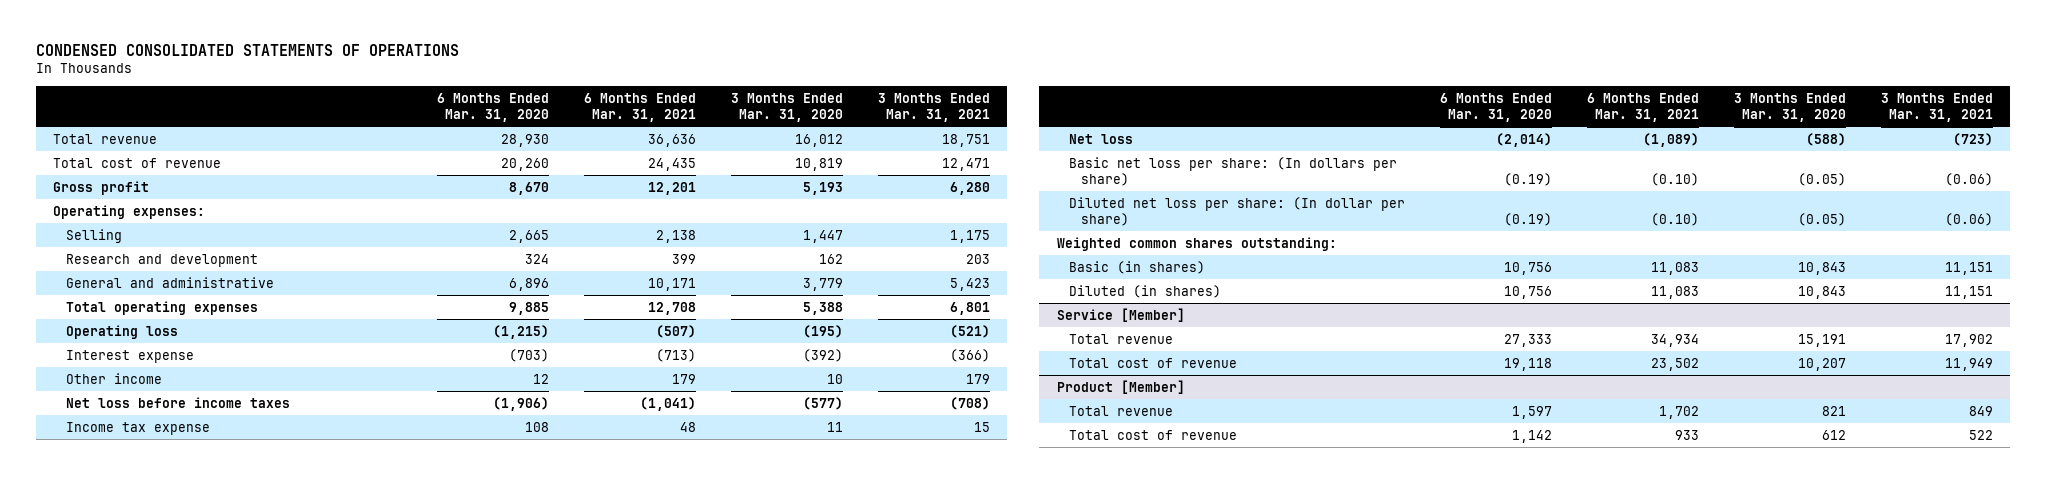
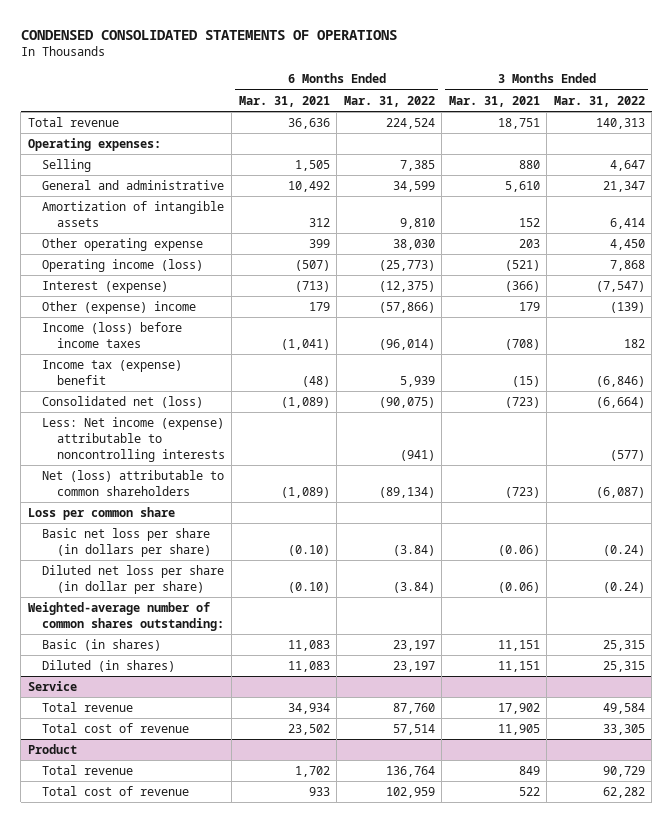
- | 6 Months Ended Mar. 31, 2020 | 6 Months Ended Mar. 31, 2021 | 3 Months Ended Mar. 31, 2020 | 3 Months Ended Mar. 31, 2021
+ | 6 Months Ended Mar. 31, 2021 | 6 Months Ended Mar. 31, 2022 | 3 Months Ended Mar. 31, 2021 | 3 Months Ended Mar. 31, 2022
- Total cost of revenue | 20,260 | 24,435 | 10,819 | 12,471
- Gross profit | 8,670 | 12,201 | 5,193 | 6,280
- Selling | 2,665 | 2,138 | 1,447 | 1,175
- Research and development | 324 | 399 | 162 | 203
- General and administrative | 6,896 | 10,171 | 3,779 | 5,423
- Total operating expenses | 9,885 | 12,708 | 5,388 | 6,801
- Operating loss | (1,215) | (507) | (195) | (521)
- Interest expense | (703) | (713) | (392) | (366)
- Other income | 12 | 179 | 10 | 179
- Net loss before income taxes | (1,906) | (1,041) | (577) | (708)
- Income tax expense | 108 | 48 | 11 | 15
- Net loss | (2,014) | (1,089) | (588) | (723)
- Basic net loss per share: (In dollars per share) | (0.19) | (0.10) | (0.05) | (0.06)
- Diluted net loss per share: (In dollar per share) | (0.19) | (0.10) | (0.05) | (0.06)
- Weighted common shares outstanding:
+ Selling | 1,505 | 7,385 | 880 | 4,647
+ General and administrative | 10,492 | 34,599 | 5,610 | 21,347
+ Amortization of intangible assets | 312 | 9,810 | 152 | 6,414
+ Other operating expense | 399 | 38,030 | 203 | 4,450
+ Operating income (loss) | (507) | (25,773) | (521) | 7,868
+ Interest (expense) | (713) | (12,375) | (366) | (7,547)
+ Other (expense) income | 179 | (57,866) | 179 | (139)
+ Income (loss) before income taxes | (1,041) | (96,014) | (708) | 182
+ Income tax (expense) benefit | (48) | 5,939 | (15) | (6,846)
+ Consolidated net (loss) | (1,089) | (90,075) | (723) | (6,664)
+ Less: Net income (expense) attributable to noncontrolling interests | | (941) | | (577)
+ Net (loss) attributable to common shareholders | (1,089) | (89,134) | (723) | (6,087)
+ Loss per common share
+ Basic net loss per share (in dollars per share) | (0.10) | (3.84) | (0.06) | (0.24)
+ Diluted net loss per share (in dollar per share) | (0.10) | (3.84) | (0.06) | (0.24)
+ Weighted-average number of common shares outstanding:
- Service [Member]
+ Service
- Total cost of revenue | 19,118 | 23,502 | 10,207 | 11,949
- Product [Member]
+ Total cost of revenue | 23,502 | 57,514 | 11,905 | 33,305
+ Product

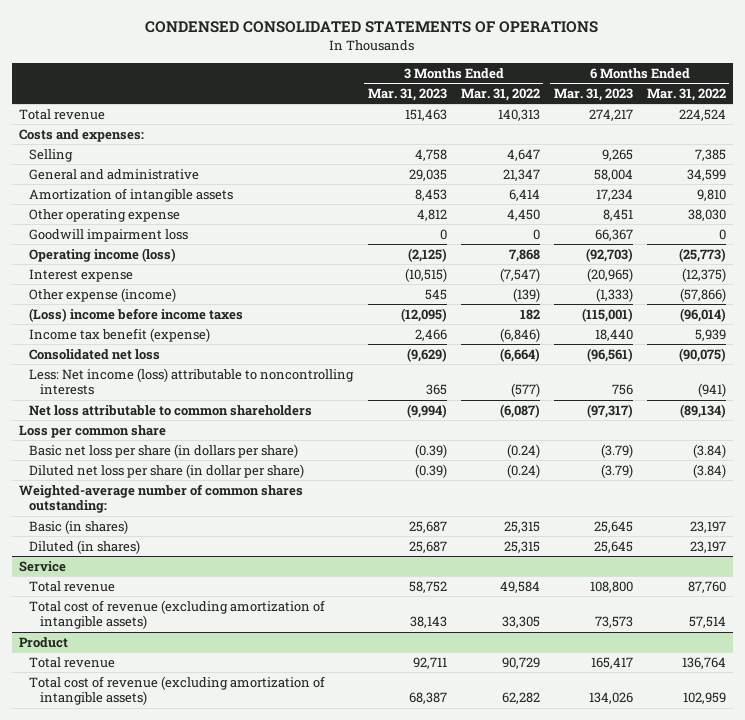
- | 6 Months Ended Mar. 31, 2021 | 6 Months Ended Mar. 31, 2022 | 3 Months Ended Mar. 31, 2021 | 3 Months Ended Mar. 31, 2022
+ | 3 Months Ended Mar. 31, 2023 | 3 Months Ended Mar. 31, 2022 | 6 Months Ended Mar. 31, 2023 | 6 Months Ended Mar. 31, 2022
- Operating expenses:
+ Costs and expenses:
+ Goodwill impairment loss | 0 | 0 | 66,367 | 0
- Interest (expense) | (713) | (12,375) | (366) | (7,547)
- Other (expense) income | 179 | (57,866) | 179 | (139)
- Income (loss) before income taxes | (1,041) | (96,014) | (708) | 182
- Income tax (expense) benefit | (48) | 5,939 | (15) | (6,846)
- Consolidated net (loss) | (1,089) | (90,075) | (723) | (6,664)
- Less: Net income (expense) attributable to noncontrolling interests | | (941) | | (577)
- Net (loss) attributable to common shareholders | (1,089) | (89,134) | (723) | (6,087)
+ Interest expense | (10,515) | (7,547) | (20,965) | (12,375)
+ Other expense (income) | 545 | (139) | (1,333) | (57,866)
+ (Loss) income before income taxes | (12,095) | 182 | (115,001) | (96,014)
+ Income tax benefit (expense) | 2,466 | (6,846) | 18,440 | 5,939
+ Consolidated net loss | (9,629) | (6,664) | (96,561) | (90,075)
+ Less: Net income (loss) attributable to noncontrolling interests | 365 | (577) | 756 | (941)
+ Net loss attributable to common shareholders | (9,994) | (6,087) | (97,317) | (89,134)
@ Service
- Total cost of revenue | 23,502 | 57,514 | 11,905 | 33,305
+ Total cost of revenue (excluding amortization of intangible assets) | 38,143 | 33,305 | 73,573 | 57,514
@ Product
- Total cost of revenue | 933 | 102,959 | 522 | 62,282
+ Total cost of revenue (excluding amortization of intangible assets) | 68,387 | 62,282 | 134,026 | 102,959

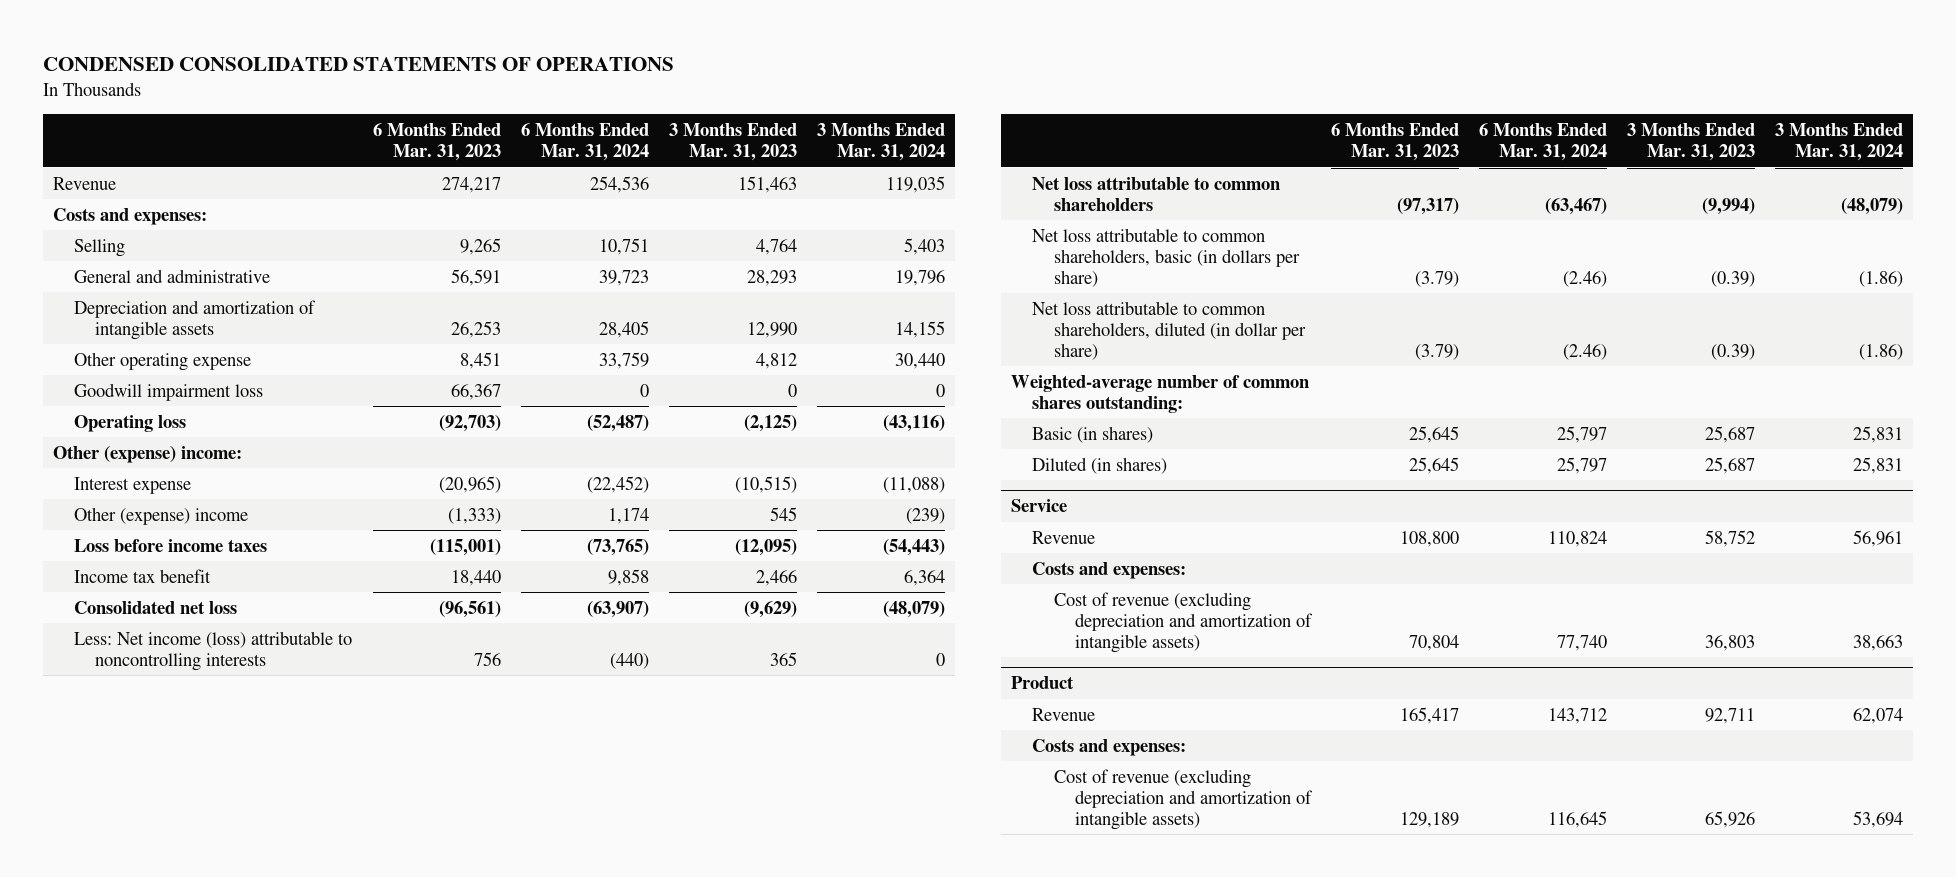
- | 3 Months Ended Mar. 31, 2023 | 3 Months Ended Mar. 31, 2022 | 6 Months Ended Mar. 31, 2023 | 6 Months Ended Mar. 31, 2022
+ | 6 Months Ended Mar. 31, 2023 | 6 Months Ended Mar. 31, 2024 | 3 Months Ended Mar. 31, 2023 | 3 Months Ended Mar. 31, 2024
- Total revenue | 151,463 | 140,313 | 274,217 | 224,524
+ Revenue | 274,217 | 254,536 | 151,463 | 119,035
- Selling | 4,758 | 4,647 | 9,265 | 7,385
- General and administrative | 29,035 | 21,347 | 58,004 | 34,599
- Amortization of intangible assets | 8,453 | 6,414 | 17,234 | 9,810
+ Selling | 9,265 | 10,751 | 4,764 | 5,403
+ General and administrative | 56,591 | 39,723 | 28,293 | 19,796
+ Depreciation and amortization of intangible assets | 26,253 | 28,405 | 12,990 | 14,155
- Operating income (loss) | (2,125) | 7,868 | (92,703) | (25,773)
+ Operating loss | (92,703) | (52,487) | (2,125) | (43,116)
+ Other (expense) income:
- Other expense (income) | 545 | (139) | (1,333) | (57,866)
- (Loss) income before income taxes | (12,095) | 182 | (115,001) | (96,014)
- Income tax benefit (expense) | 2,466 | (6,846) | 18,440 | 5,939
+ Other (expense) income | (1,333) | 1,174 | 545 | (239)
+ Loss before income taxes | (115,001) | (73,765) | (12,095) | (54,443)
+ Income tax benefit | 18,440 | 9,858 | 2,466 | 6,364
- Loss per common share
- Basic net loss per share (in dollars per share) | (0.39) | (0.24) | (3.79) | (3.84)
- Diluted net loss per share (in dollar per share) | (0.39) | (0.24) | (3.79) | (3.84)
+ Net loss attributable to common shareholders, basic (in dollars per share) | (3.79) | (2.46) | (0.39) | (1.86)
+ Net loss attributable to common shareholders, diluted (in dollar per share) | (3.79) | (2.46) | (0.39) | (1.86)
@ Service
- Total revenue | 58,752 | 49,584 | 108,800 | 87,760
- Total cost of revenue (excluding amortization of intangible assets) | 38,143 | 33,305 | 73,573 | 57,514
+ Revenue | 108,800 | 110,824 | 58,752 | 56,961
+ Costs and expenses:
+ Cost of revenue (excluding depreciation and amortization of intangible assets) | 70,804 | 77,740 | 36,803 | 38,663
@ Product
- Total revenue | 92,711 | 90,729 | 165,417 | 136,764
- Total cost of revenue (excluding amortization of intangible assets) | 68,387 | 62,282 | 134,026 | 102,959
+ Revenue | 165,417 | 143,712 | 92,711 | 62,074
+ Costs and expenses:
+ Cost of revenue (excluding depreciation and amortization of intangible assets) | 129,189 | 116,645 | 65,926 | 53,694

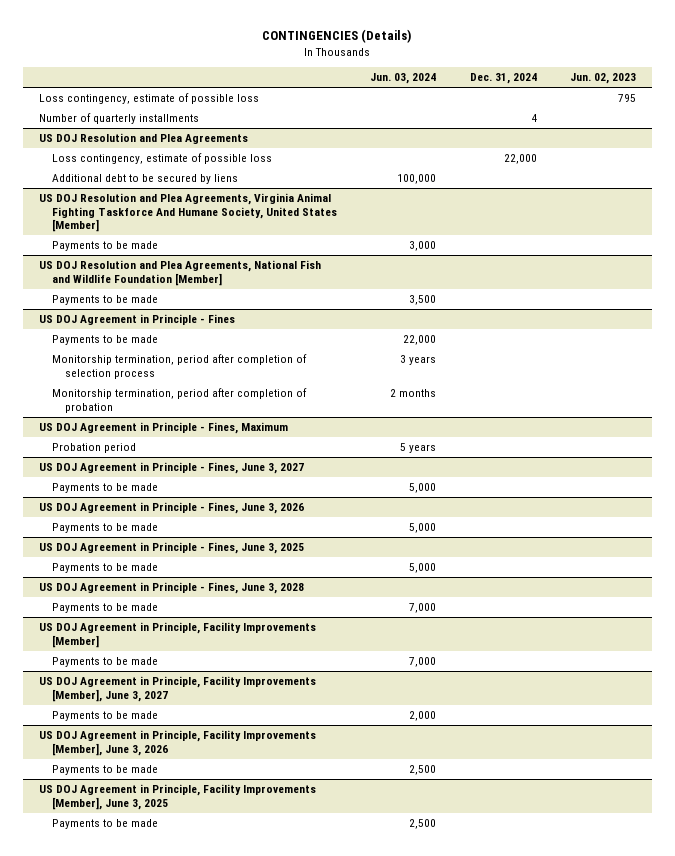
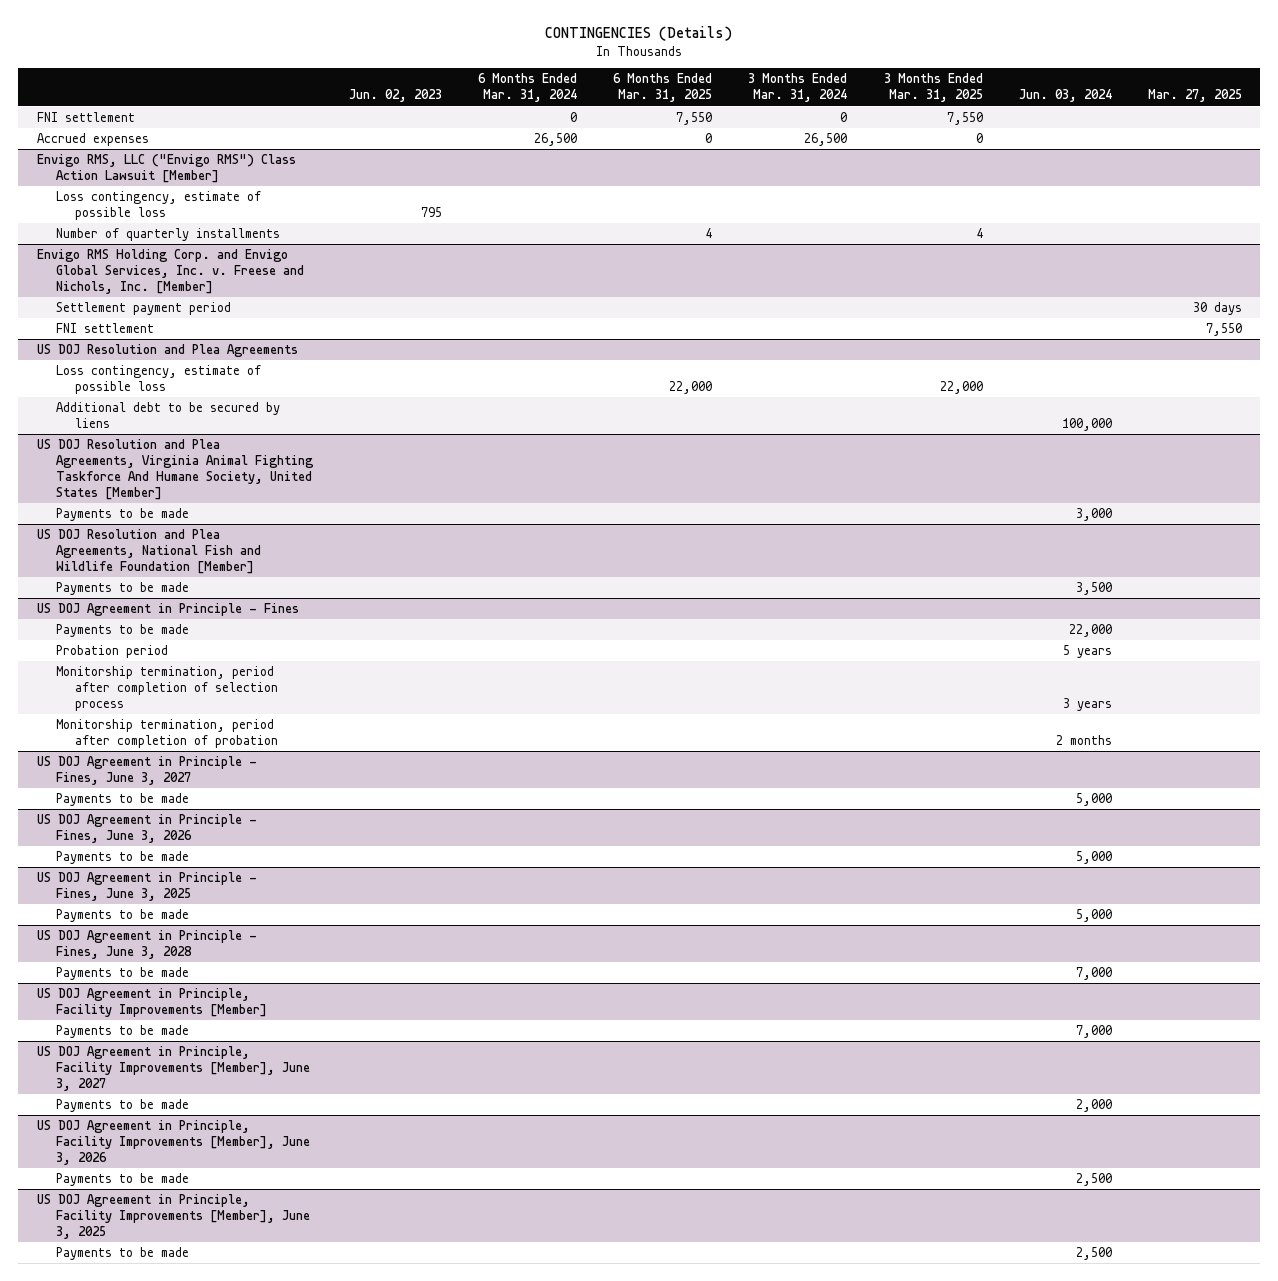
- | Jun. 03, 2024 | Dec. 31, 2024 | Jun. 02, 2023
+ | Jun. 02, 2023 | 6 Months Ended Mar. 31, 2024 | 6 Months Ended Mar. 31, 2025 | 3 Months Ended Mar. 31, 2024 | 3 Months Ended Mar. 31, 2025 | Jun. 03, 2024 | Mar. 27, 2025
+ FNI settlement | | 0 | 7,550 | 0 | 7,550 | |
+ Accrued expenses | | 26,500 | 0 | 26,500 | 0 | |
+ Envigo RMS, LLC ("Envigo RMS") Class Action Lawsuit [Member]
+ Envigo RMS Holding Corp. and Envigo Global Services, Inc. v. Freese and Nichols, Inc. [Member]
+ Settlement payment period | | | | | | | 30 days
+ FNI settlement | | | | | | | 7,550
@ US DOJ Agreement in Principle - Fines
+ Probation period | | | | | | 5 years |
- US DOJ Agreement in Principle - Fines, Maximum
- Probation period | 5 years | |

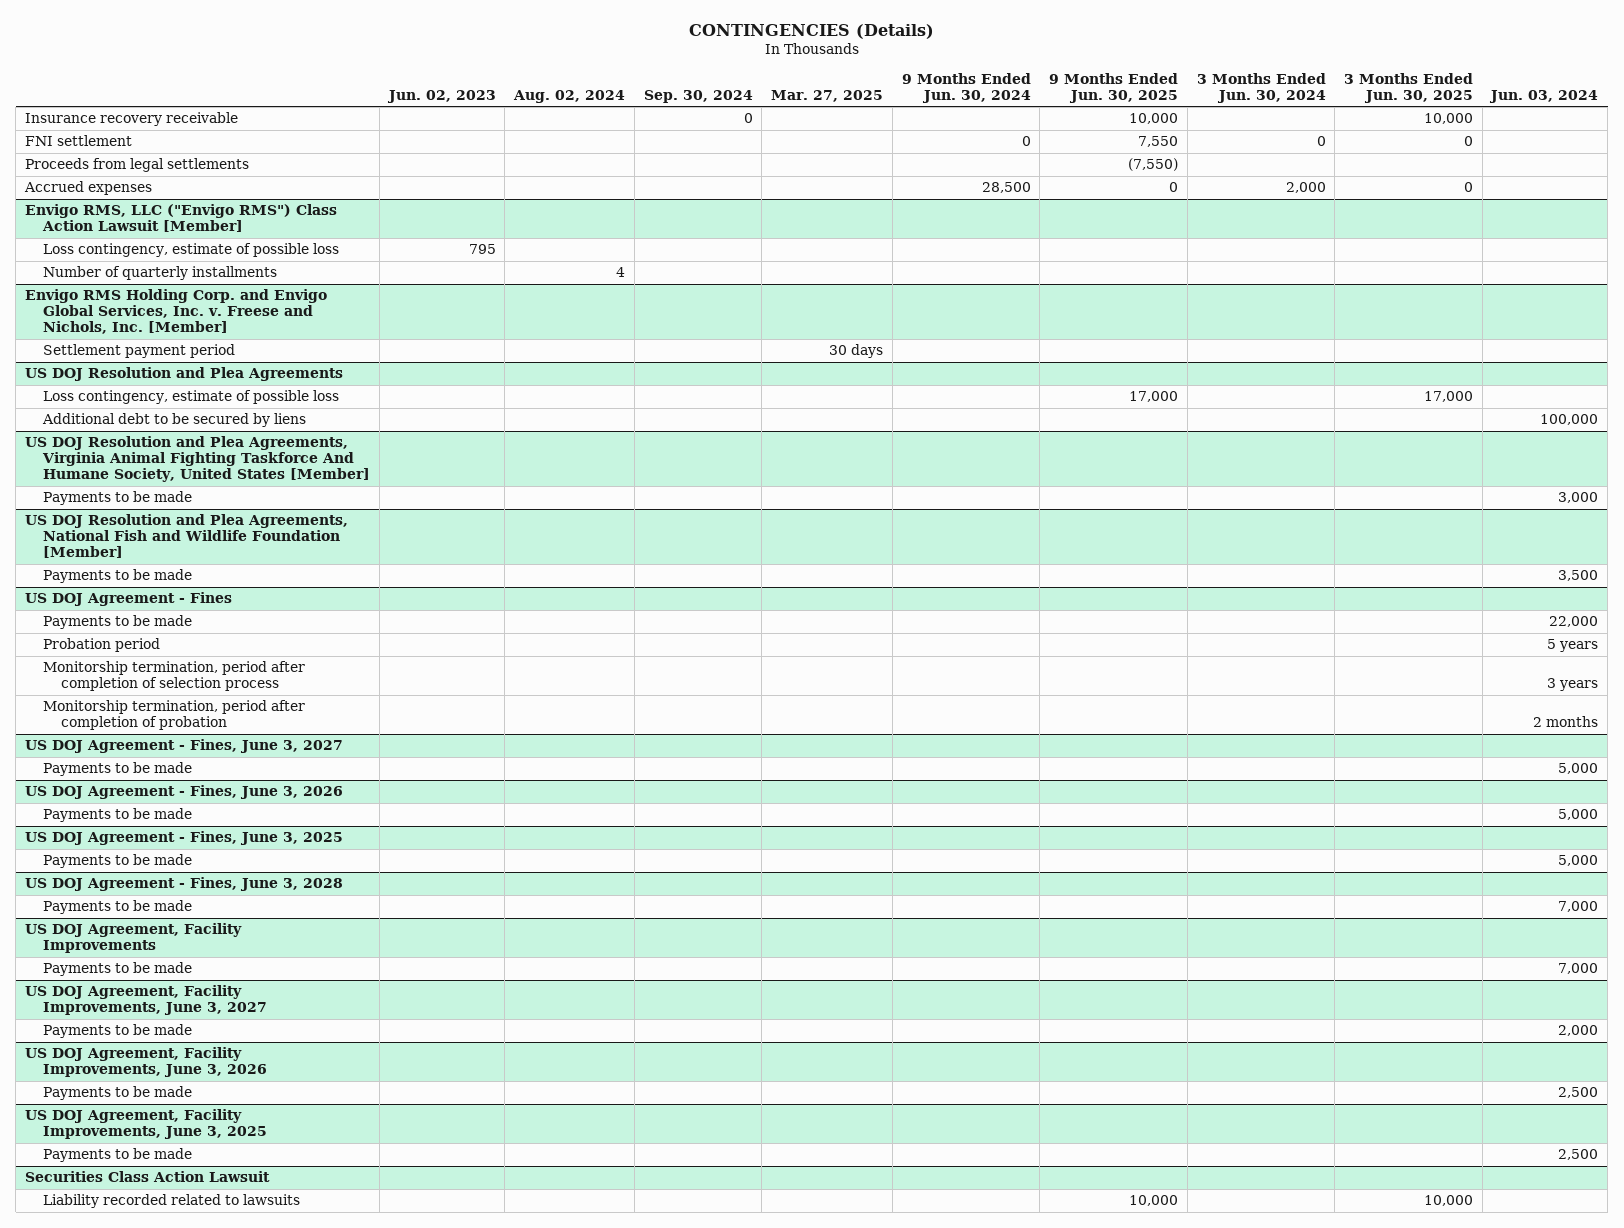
- | Jun. 02, 2023 | 6 Months Ended Mar. 31, 2024 | 6 Months Ended Mar. 31, 2025 | 3 Months Ended Mar. 31, 2024 | 3 Months Ended Mar. 31, 2025 | Jun. 03, 2024 | Mar. 27, 2025
+ | Jun. 02, 2023 | Aug. 02, 2024 | Sep. 30, 2024 | Mar. 27, 2025 | 9 Months Ended Jun. 30, 2024 | 9 Months Ended Jun. 30, 2025 | 3 Months Ended Jun. 30, 2024 | 3 Months Ended Jun. 30, 2025 | Jun. 03, 2024
+ Insurance recovery receivable | | | 0 | | | 10,000 | | 10,000 |
+ Proceeds from legal settlements | | | | | | (7,550) | | |
@ Envigo RMS Holding Corp. and Envigo Global Services, Inc. v. Freese and Nichols, Inc. [Member]
- FNI settlement | | | | | | | 7,550
- US DOJ Agreement in Principle - Fines
+ US DOJ Agreement - Fines
- US DOJ Agreement in Principle - Fines, June 3, 2027
+ US DOJ Agreement - Fines, June 3, 2027
- US DOJ Agreement in Principle - Fines, June 3, 2026
+ US DOJ Agreement - Fines, June 3, 2026
- US DOJ Agreement in Principle - Fines, June 3, 2025
+ US DOJ Agreement - Fines, June 3, 2025
- US DOJ Agreement in Principle - Fines, June 3, 2028
+ US DOJ Agreement - Fines, June 3, 2028
- US DOJ Agreement in Principle, Facility Improvements [Member]
+ US DOJ Agreement, Facility Improvements
- US DOJ Agreement in Principle, Facility Improvements [Member], June 3, 2027
+ US DOJ Agreement, Facility Improvements, June 3, 2027
- US DOJ Agreement in Principle, Facility Improvements [Member], June 3, 2026
+ US DOJ Agreement, Facility Improvements, June 3, 2026
- US DOJ Agreement in Principle, Facility Improvements [Member], June 3, 2025
+ US DOJ Agreement, Facility Improvements, June 3, 2025
+ Securities Class Action Lawsuit
+ Liability recorded related to lawsuits | | | | | | 10,000 | | 10,000 |

